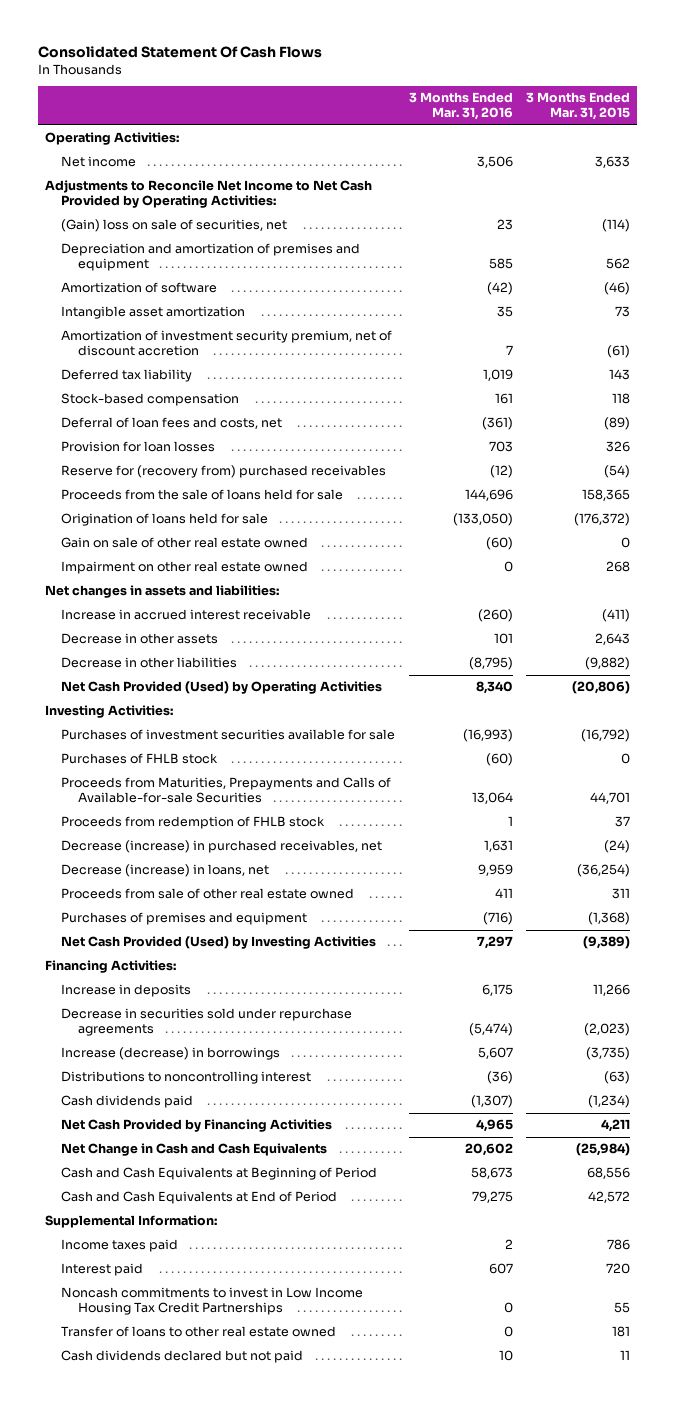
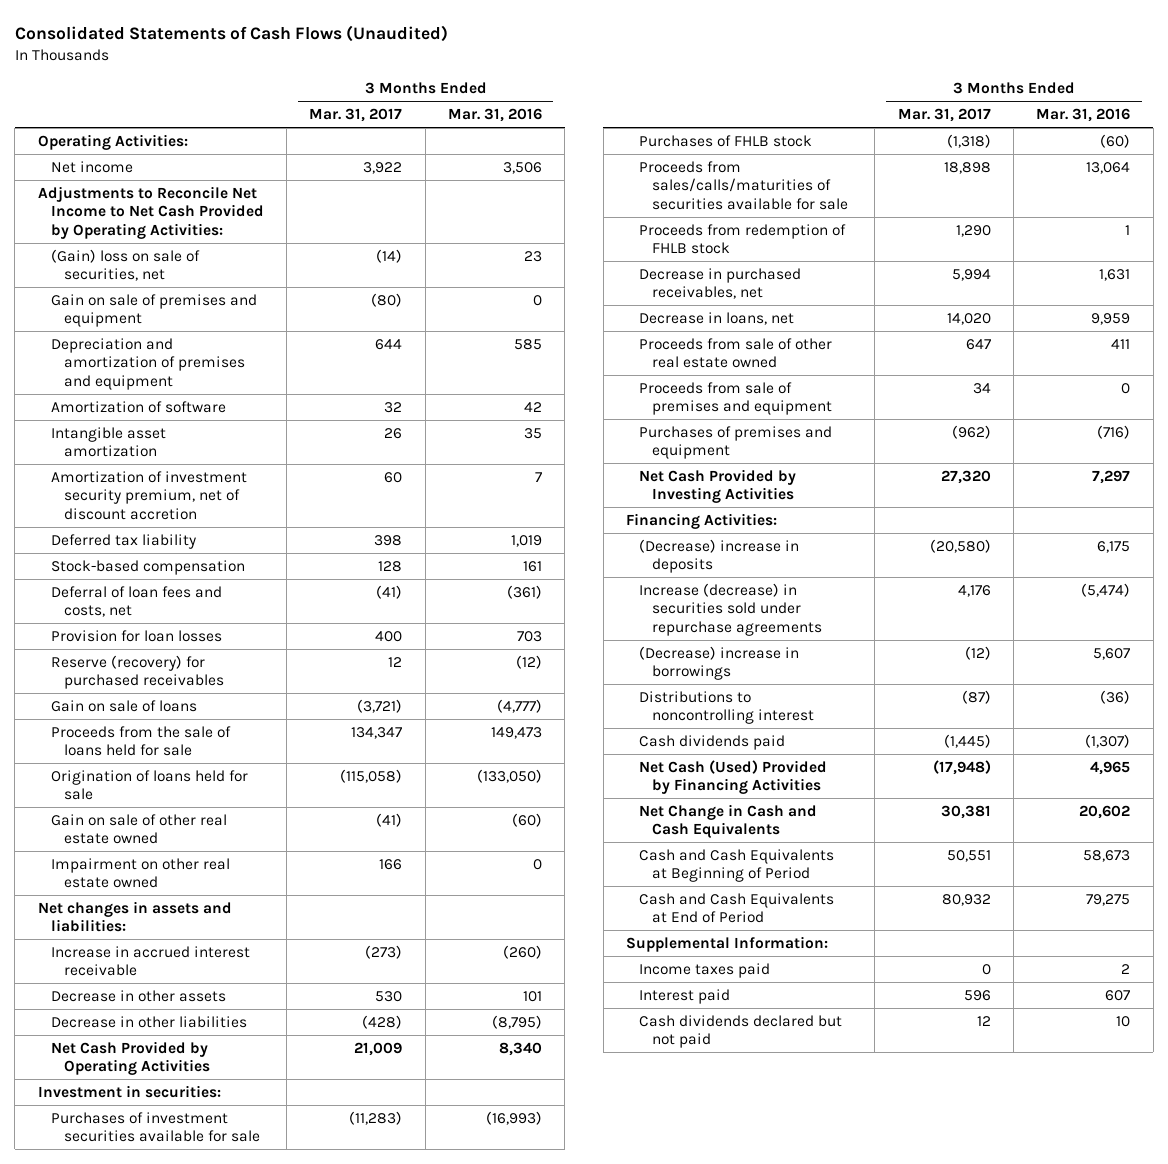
- Consolidated Statement Of Cash Flows
+ Consolidated Statements of Cash Flows (Unaudited)
- | 3 Months Ended Mar. 31, 2016 | 3 Months Ended Mar. 31, 2015
+ | 3 Months Ended Mar. 31, 2017 | 3 Months Ended Mar. 31, 2016
+ Gain on sale of premises and equipment | (80) | 0
- Amortization of software | (42) | (46)
+ Amortization of software | 32 | 42
- Reserve for (recovery from) purchased receivables | (12) | (54)
- Proceeds from the sale of loans held for sale | 144,696 | 158,365
+ Reserve (recovery) for purchased receivables | 12 | (12)
+ Gain on sale of loans | (3,721) | (4,777)
+ Proceeds from the sale of loans held for sale | 134,347 | 149,473
- Net Cash Provided (Used) by Operating Activities | 8,340 | (20,806)
- Investing Activities:
+ Net Cash Provided by Operating Activities | 21,009 | 8,340
+ Investment in securities:
- Proceeds from Maturities, Prepayments and Calls of Available-for-sale Securities | 13,064 | 44,701
+ Proceeds from sales/calls/maturities of securities available for sale | 18,898 | 13,064
- Decrease (increase) in purchased receivables, net | 1,631 | (24)
- Decrease (increase) in loans, net | 9,959 | (36,254)
+ Decrease in purchased receivables, net | 5,994 | 1,631
+ Decrease in loans, net | 14,020 | 9,959
+ Proceeds from sale of premises and equipment | 34 | 0
- Net Cash Provided (Used) by Investing Activities | 7,297 | (9,389)
+ Net Cash Provided by Investing Activities | 27,320 | 7,297
- Increase in deposits | 6,175 | 11,266
- Decrease in securities sold under repurchase agreements | (5,474) | (2,023)
- Increase (decrease) in borrowings | 5,607 | (3,735)
+ (Decrease) increase in deposits | (20,580) | 6,175
+ Increase (decrease) in securities sold under repurchase agreements | 4,176 | (5,474)
+ (Decrease) increase in borrowings | (12) | 5,607
- Net Cash Provided by Financing Activities | 4,965 | 4,211
+ Net Cash (Used) Provided by Financing Activities | (17,948) | 4,965
- Noncash commitments to invest in Low Income Housing Tax Credit Partnerships | 0 | 55
- Transfer of loans to other real estate owned | 0 | 181

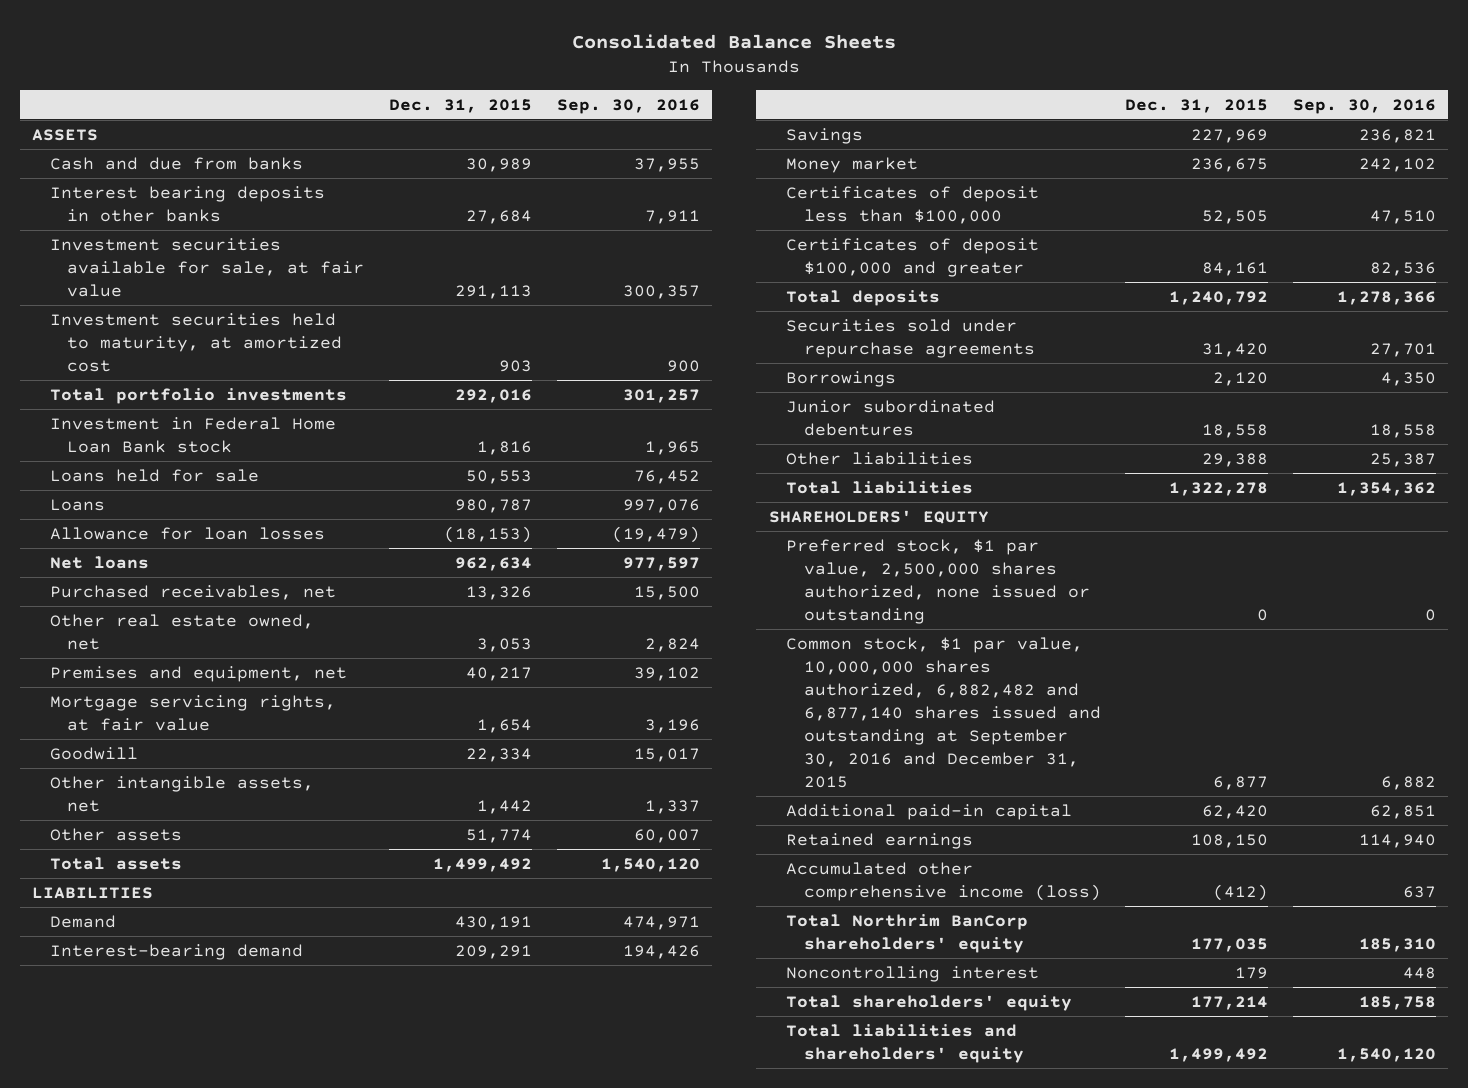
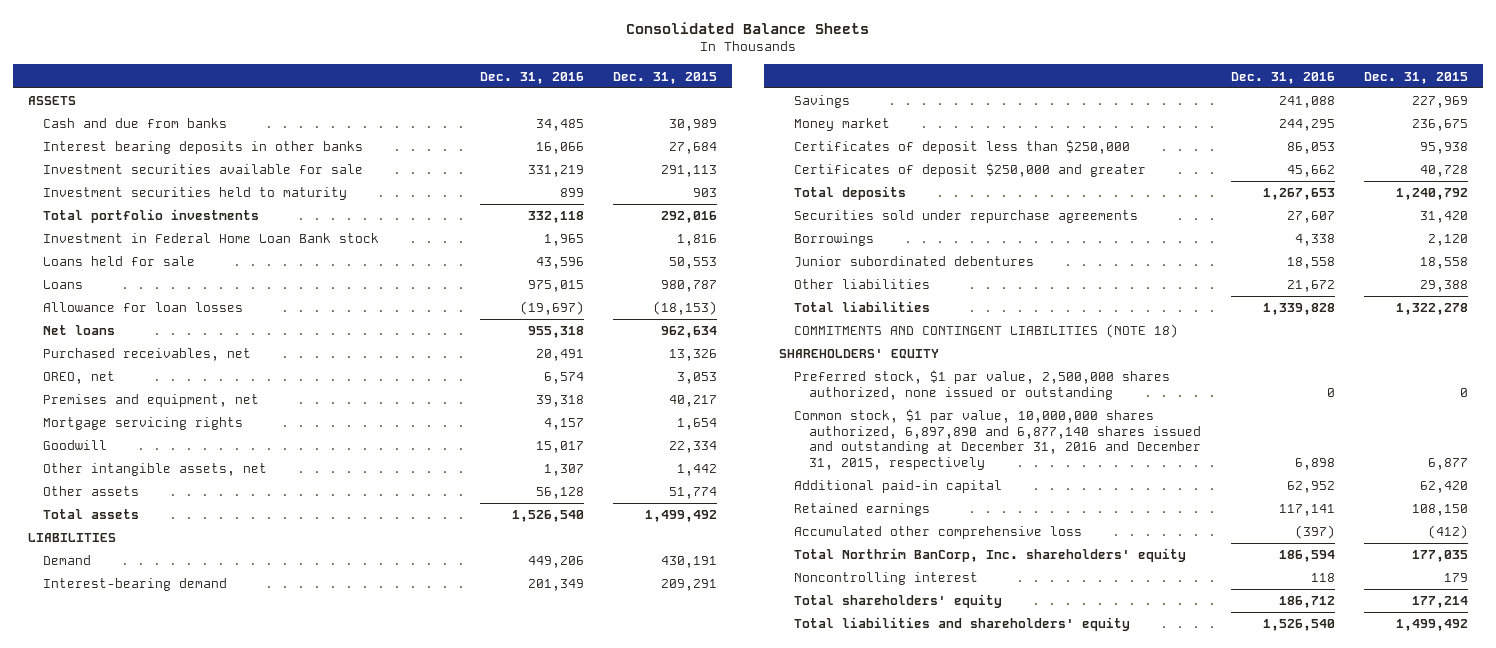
- | Dec. 31, 2015 | Sep. 30, 2016
+ | Dec. 31, 2016 | Dec. 31, 2015
- Investment securities available for sale, at fair value | 291,113 | 300,357
- Investment securities held to maturity, at amortized cost | 903 | 900
+ Investment securities available for sale | 331,219 | 291,113
+ Investment securities held to maturity | 899 | 903
- Other real estate owned, net | 3,053 | 2,824
+ OREO, net | 6,574 | 3,053
- Mortgage servicing rights, at fair value | 1,654 | 3,196
+ Mortgage servicing rights | 4,157 | 1,654
- Certificates of deposit less than $100,000 | 52,505 | 47,510
- Certificates of deposit $100,000 and greater | 84,161 | 82,536
+ Certificates of deposit less than $250,000 | 86,053 | 95,938
+ Certificates of deposit $250,000 and greater | 45,662 | 40,728
+ COMMITMENTS AND CONTINGENT LIABILITIES (NOTE 18)
- Common stock, $1 par value, 10,000,000 shares authorized, 6,882,482 and 6,877,140 shares issued and outstanding at September 30, 2016 and December 31, 2015 | 6,877 | 6,882
+ Common stock, $1 par value, 10,000,000 shares authorized, 6,897,890 and 6,877,140 shares issued and outstanding at December 31, 2016 and December 31, 2015, respectively | 6,898 | 6,877
- Accumulated other comprehensive income (loss) | (412) | 637
- Total Northrim BanCorp shareholders' equity | 177,035 | 185,310
+ Accumulated other comprehensive loss | (397) | (412)
+ Total Northrim BanCorp, Inc. shareholders' equity | 186,594 | 177,035

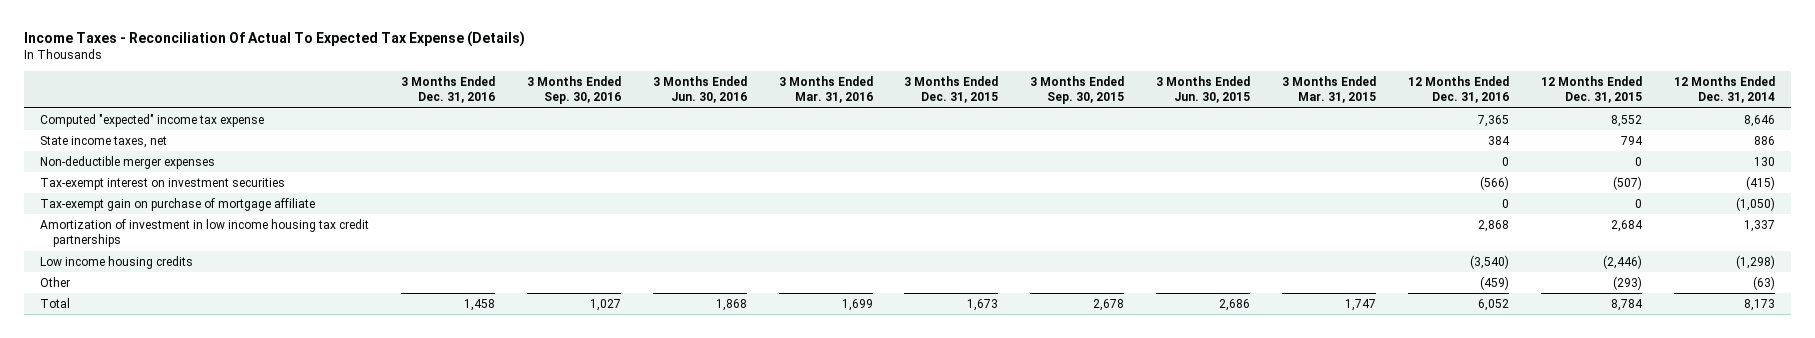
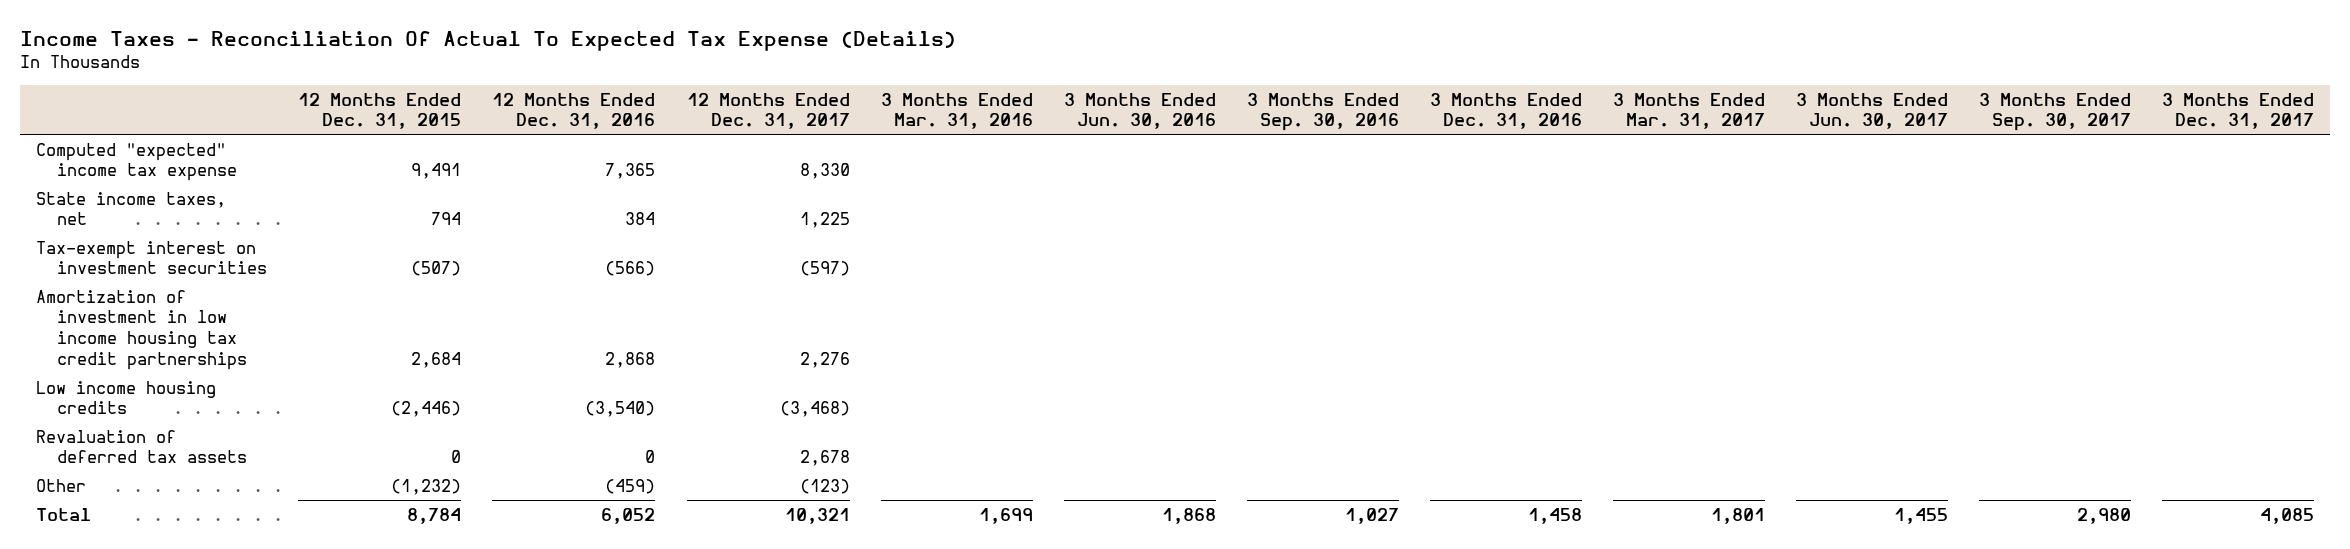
- | 3 Months Ended Dec. 31, 2016 | 3 Months Ended Sep. 30, 2016 | 3 Months Ended Jun. 30, 2016 | 3 Months Ended Mar. 31, 2016 | 3 Months Ended Dec. 31, 2015 | 3 Months Ended Sep. 30, 2015 | 3 Months Ended Jun. 30, 2015 | 3 Months Ended Mar. 31, 2015 | 12 Months Ended Dec. 31, 2016 | 12 Months Ended Dec. 31, 2015 | 12 Months Ended Dec. 31, 2014
+ | 12 Months Ended Dec. 31, 2015 | 12 Months Ended Dec. 31, 2016 | 12 Months Ended Dec. 31, 2017 | 3 Months Ended Mar. 31, 2016 | 3 Months Ended Jun. 30, 2016 | 3 Months Ended Sep. 30, 2016 | 3 Months Ended Dec. 31, 2016 | 3 Months Ended Mar. 31, 2017 | 3 Months Ended Jun. 30, 2017 | 3 Months Ended Sep. 30, 2017 | 3 Months Ended Dec. 31, 2017
- Computed "expected" income tax expense | | | | | | | | | 7,365 | 8,552 | 8,646
+ Computed "expected" income tax expense | 9,491 | 7,365 | 8,330 | | | | | | | |
- Non-deductible merger expenses | | | | | | | | | 0 | 0 | 130
- Tax-exempt gain on purchase of mortgage affiliate | | | | | | | | | 0 | 0 | (1,050)
- Other | | | | | | | | | (459) | (293) | (63)
+ Revaluation of deferred tax assets | 0 | 0 | 2,678 | | | | | | | |
+ Other | (1,232) | (459) | (123) | | | | | | | |

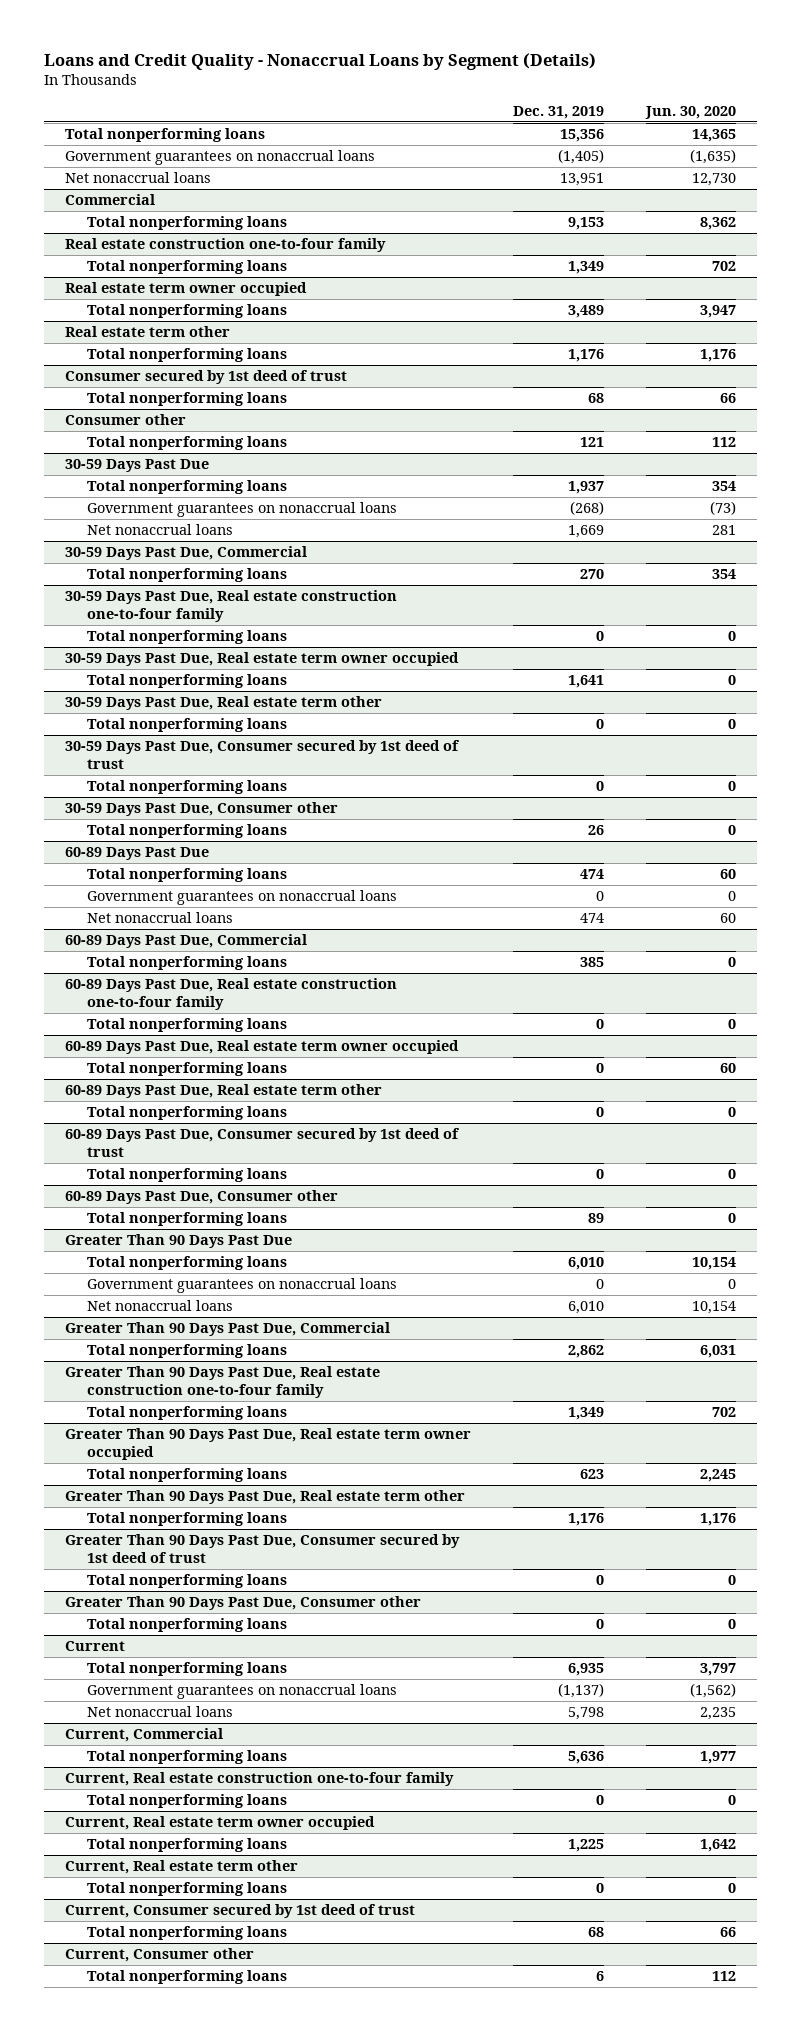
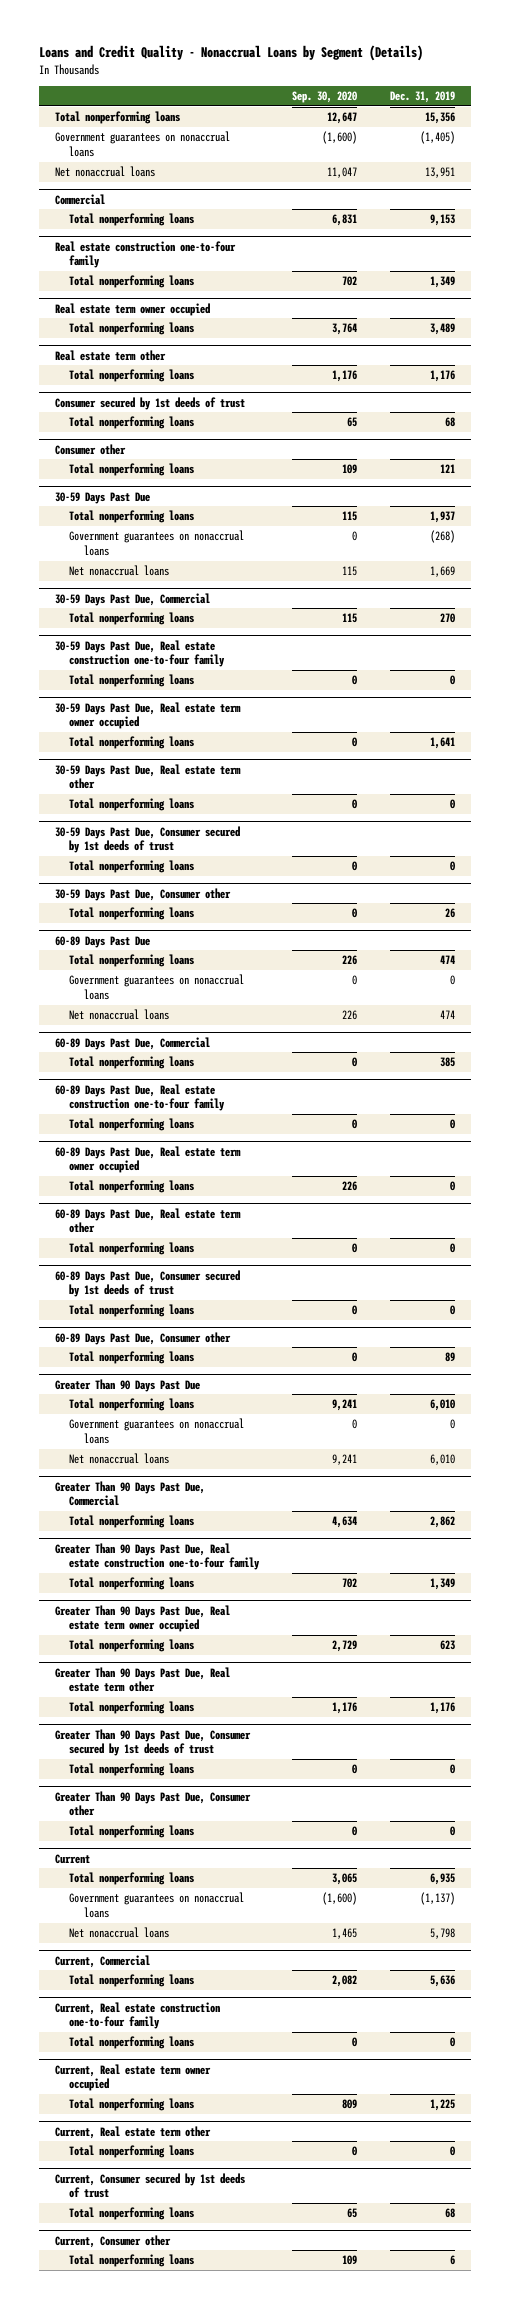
- | Dec. 31, 2019 | Jun. 30, 2020
+ | Sep. 30, 2020 | Dec. 31, 2019
- Consumer secured by 1st deed of trust
+ Consumer secured by 1st deeds of trust
- 30-59 Days Past Due, Consumer secured by 1st deed of trust
+ 30-59 Days Past Due, Consumer secured by 1st deeds of trust
- 60-89 Days Past Due, Consumer secured by 1st deed of trust
+ 60-89 Days Past Due, Consumer secured by 1st deeds of trust
- Greater Than 90 Days Past Due, Consumer secured by 1st deed of trust
+ Greater Than 90 Days Past Due, Consumer secured by 1st deeds of trust
- Current, Consumer secured by 1st deed of trust
+ Current, Consumer secured by 1st deeds of trust

